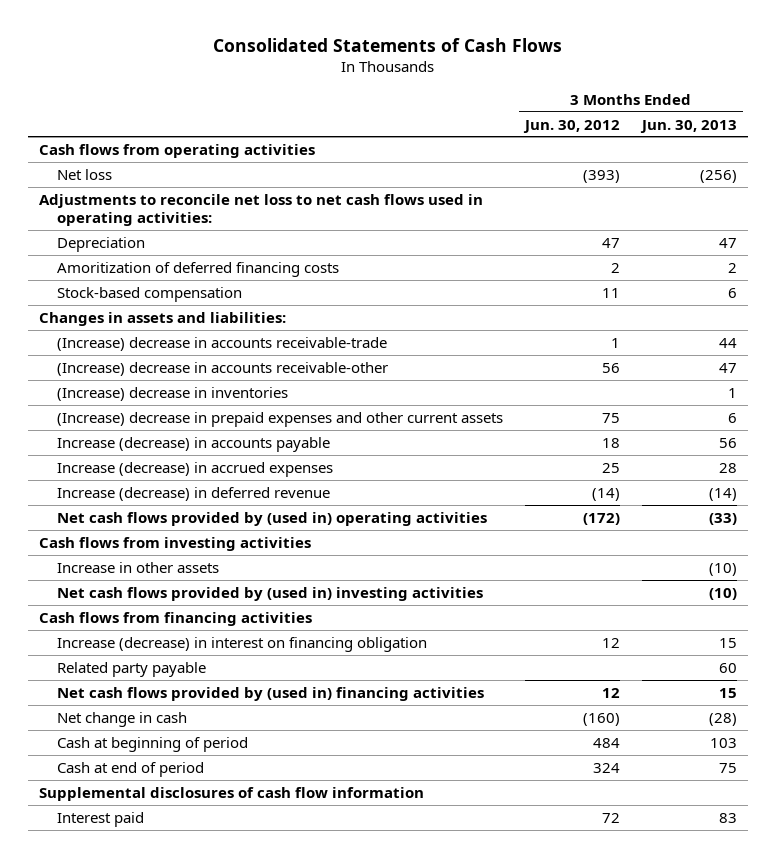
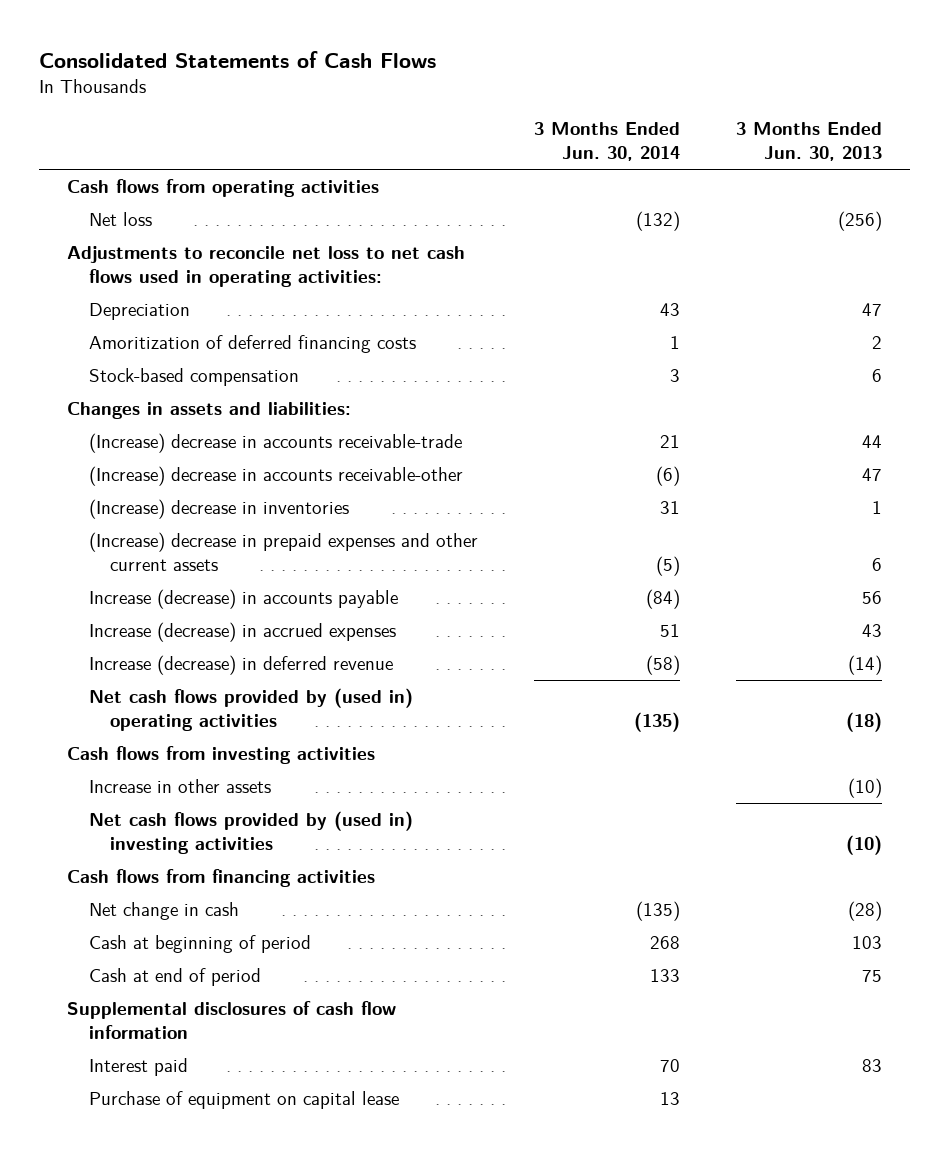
- | 3 Months Ended Jun. 30, 2012 | 3 Months Ended Jun. 30, 2013
+ | 3 Months Ended Jun. 30, 2014 | 3 Months Ended Jun. 30, 2013
- Increase (decrease) in accrued expenses | 25 | 28
+ Increase (decrease) in accrued expenses | 51 | 43
- Net cash flows provided by (used in) operating activities | (172) | (33)
+ Net cash flows provided by (used in) operating activities | (135) | (18)
- Increase (decrease) in interest on financing obligation | 12 | 15
- Related party payable | | 60
- Net cash flows provided by (used in) financing activities | 12 | 15
+ Purchase of equipment on capital lease | 13 |

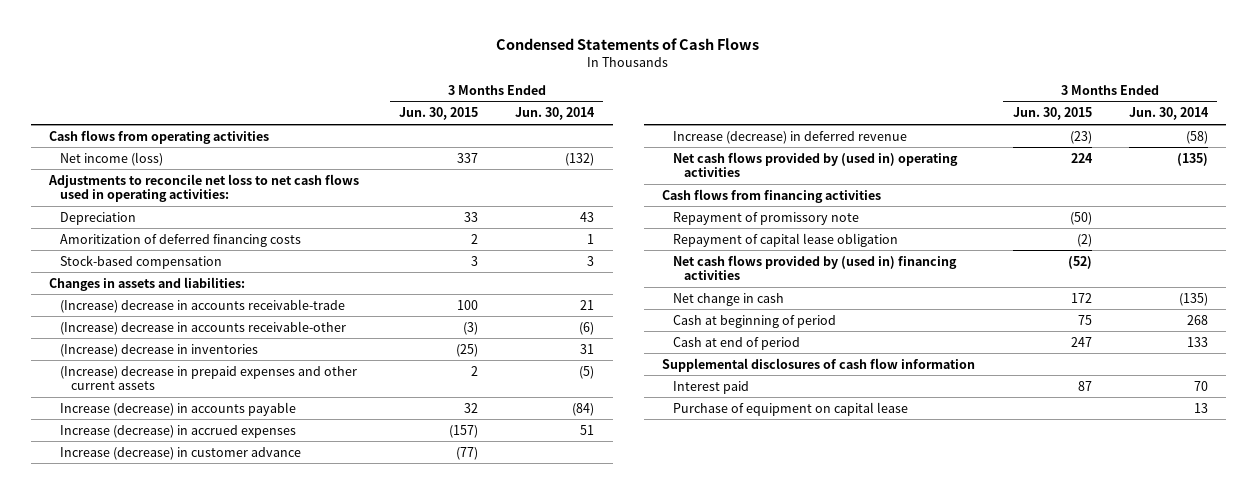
- Consolidated Statements of Cash Flows
+ Condensed Statements of Cash Flows
- | 3 Months Ended Jun. 30, 2014 | 3 Months Ended Jun. 30, 2013
+ | 3 Months Ended Jun. 30, 2015 | 3 Months Ended Jun. 30, 2014
- Net loss | (132) | (256)
+ Net income (loss) | 337 | (132)
+ Increase (decrease) in customer advance | (77) |
- Cash flows from investing activities
- Increase in other assets | | (10)
- Net cash flows provided by (used in) investing activities | | (10)
+ Repayment of promissory note | (50) |
+ Repayment of capital lease obligation | (2) |
+ Net cash flows provided by (used in) financing activities | (52) |

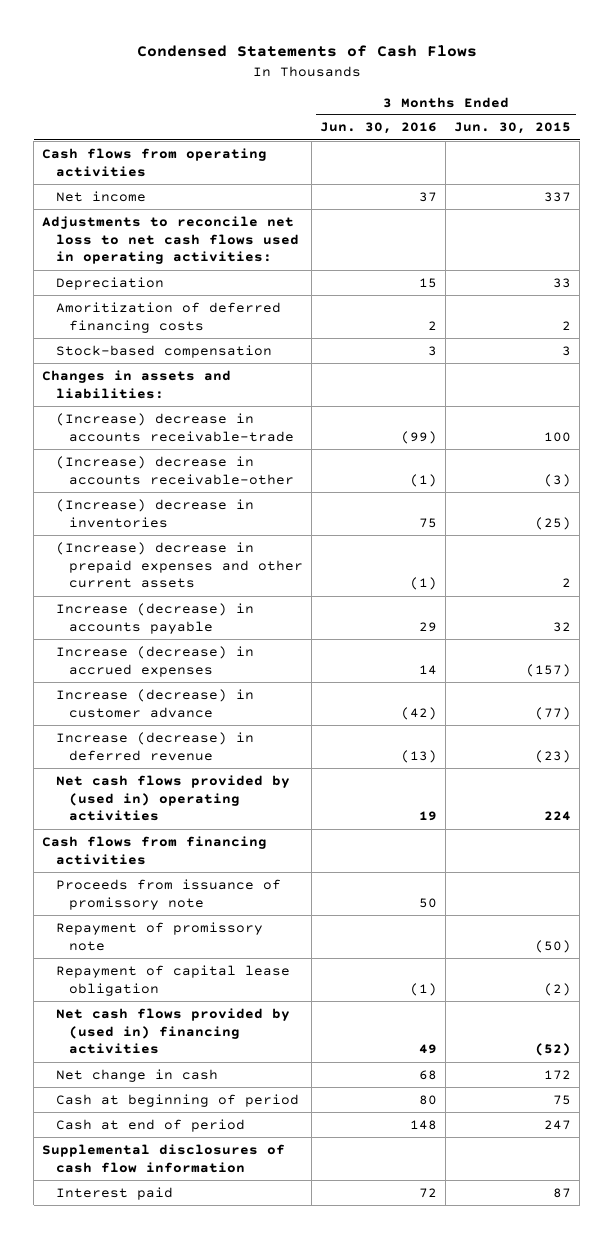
- | 3 Months Ended Jun. 30, 2015 | 3 Months Ended Jun. 30, 2014
+ | 3 Months Ended Jun. 30, 2016 | 3 Months Ended Jun. 30, 2015
- Net income (loss) | 337 | (132)
+ Net income | 37 | 337
+ Proceeds from issuance of promissory note | 50 |
- Purchase of equipment on capital lease | | 13

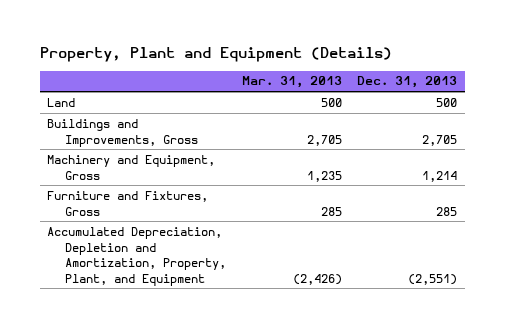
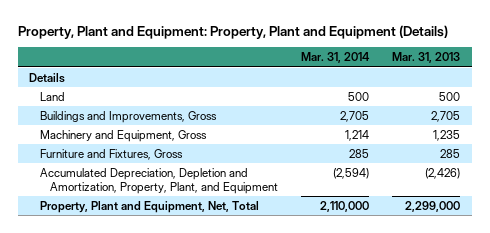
- Property, Plant and Equipment (Details)
+ Property, Plant and Equipment: Property, Plant and Equipment (Details)
- | Mar. 31, 2013 | Dec. 31, 2013
+ | Mar. 31, 2014 | Mar. 31, 2013
+ Details
+ Property, Plant and Equipment, Net, Total | 2,110,000 | 2,299,000

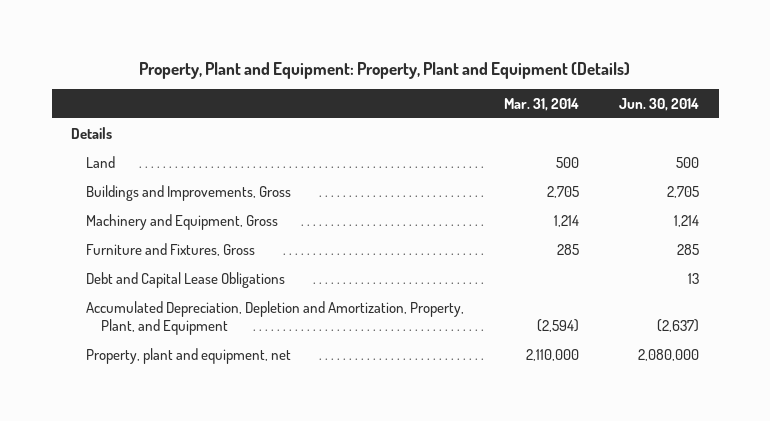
- | Mar. 31, 2014 | Mar. 31, 2013
+ | Mar. 31, 2014 | Jun. 30, 2014
+ Debt and Capital Lease Obligations | | 13
- Property, Plant and Equipment, Net, Total | 2,110,000 | 2,299,000
+ Property, plant and equipment, net | 2,110,000 | 2,080,000

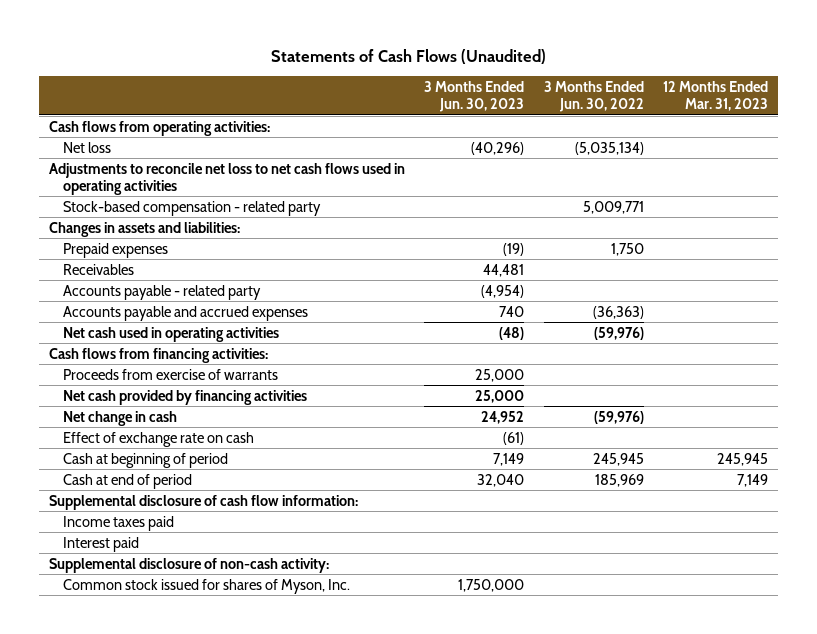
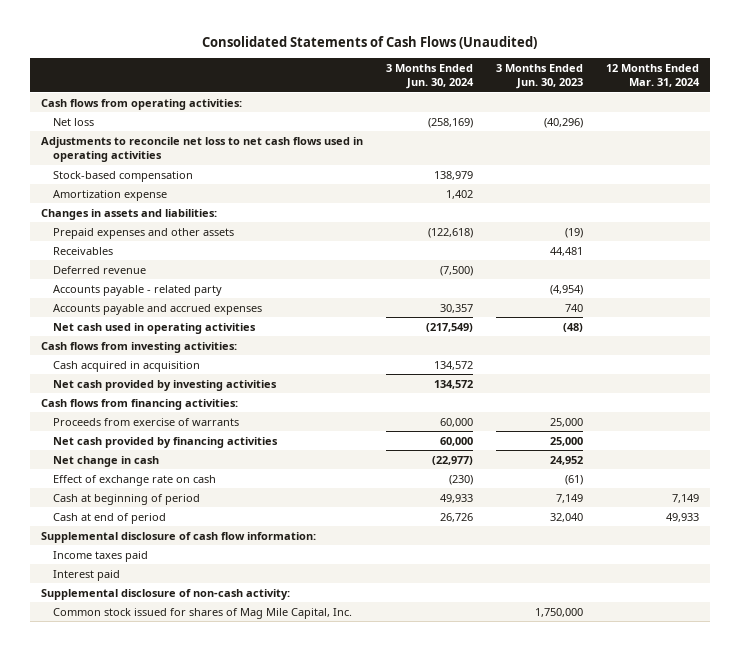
- Statements of Cash Flows (Unaudited)
+ Consolidated Statements of Cash Flows (Unaudited)
- | 3 Months Ended Jun. 30, 2023 | 3 Months Ended Jun. 30, 2022 | 12 Months Ended Mar. 31, 2023
+ | 3 Months Ended Jun. 30, 2024 | 3 Months Ended Jun. 30, 2023 | 12 Months Ended Mar. 31, 2024
- Stock-based compensation - related party | | 5,009,771 |
+ Stock-based compensation | 138,979 | |
+ Amortization expense | 1,402 | |
- Prepaid expenses | (19) | 1,750 |
+ Prepaid expenses and other assets | (122,618) | (19) |
+ Deferred revenue | (7,500) | |
+ Cash flows from investing activities:
+ Cash acquired in acquisition | 134,572 | |
+ Net cash provided by investing activities | 134,572 | |
- Common stock issued for shares of Myson, Inc. | 1,750,000 | |
+ Common stock issued for shares of Mag Mile Capital, Inc. | | 1,750,000 |

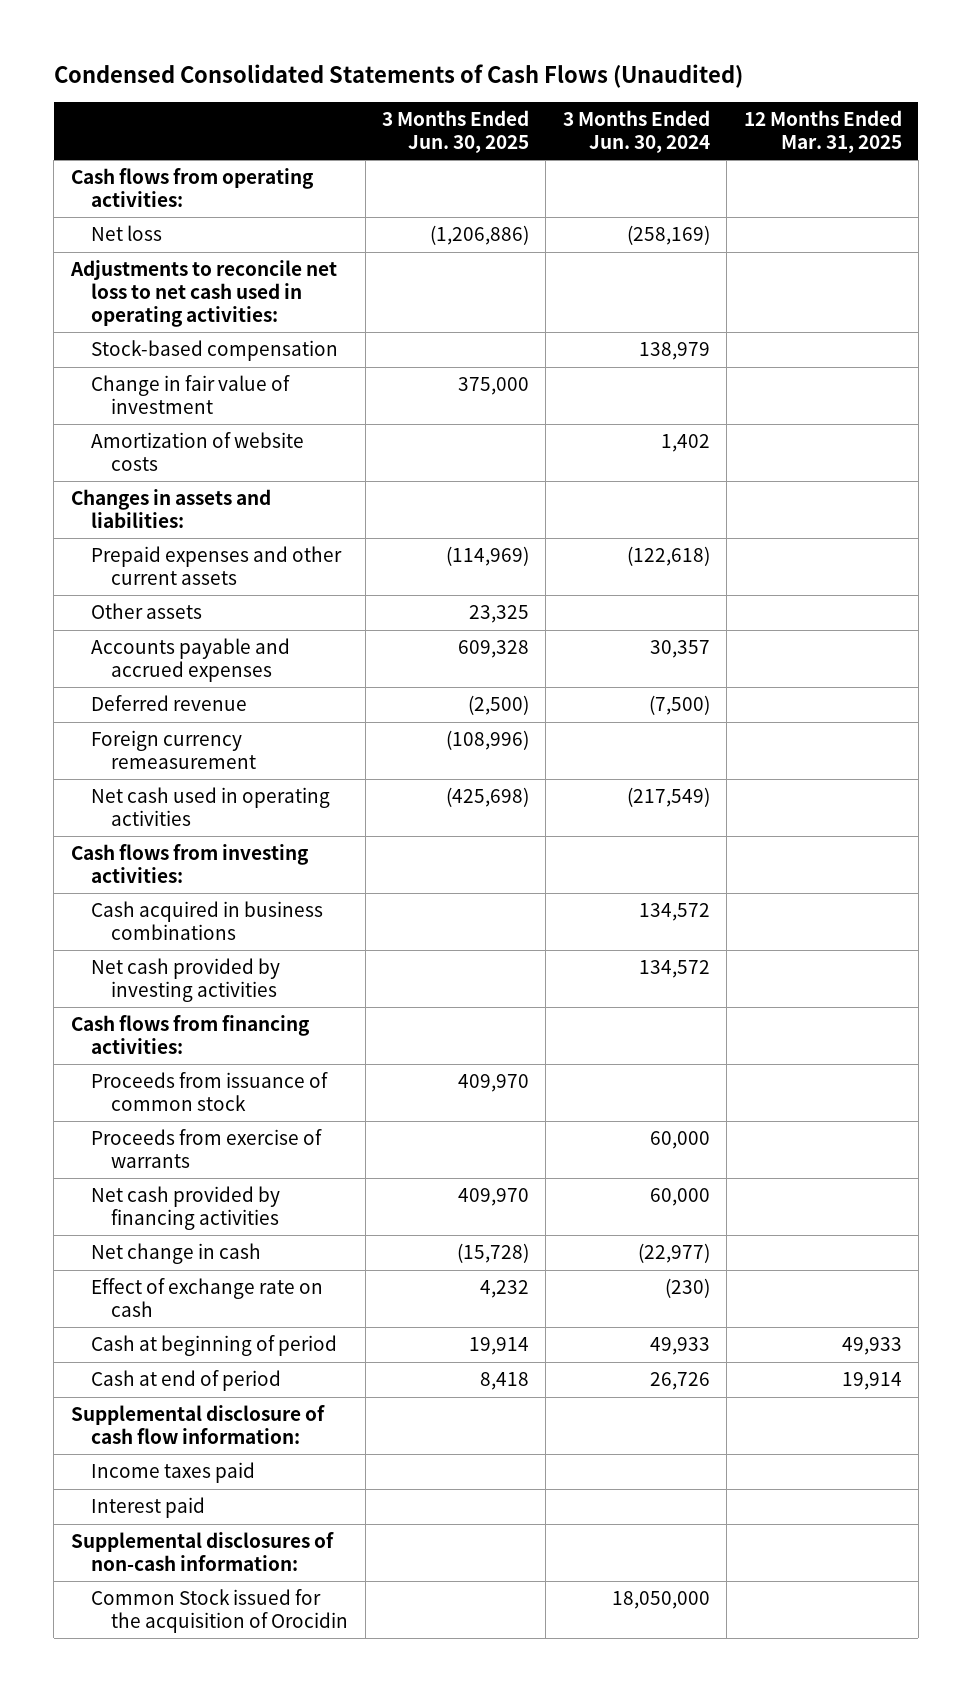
- Consolidated Statements of Cash Flows (Unaudited)
+ Condensed Consolidated Statements of Cash Flows (Unaudited)
- | 3 Months Ended Jun. 30, 2024 | 3 Months Ended Jun. 30, 2023 | 12 Months Ended Mar. 31, 2024
+ | 3 Months Ended Jun. 30, 2025 | 3 Months Ended Jun. 30, 2024 | 12 Months Ended Mar. 31, 2025
- Adjustments to reconcile net loss to net cash flows used in operating activities
+ Adjustments to reconcile net loss to net cash used in operating activities:
- Amortization expense | 1,402 | |
+ Change in fair value of investment | 375,000 | |
+ Amortization of website costs | | 1,402 |
- Prepaid expenses and other assets | (122,618) | (19) |
- Receivables | | 44,481 |
- Accounts payable - related party | | (4,954) |
+ Prepaid expenses and other current assets | (114,969) | (122,618) |
+ Other assets | 23,325 | |
moved down: Deferred revenue | (2,500) | (7,500) |
+ Foreign currency remeasurement | (108,996) | |
- Cash acquired in acquisition | 134,572 | |
+ Cash acquired in business combinations | | 134,572 |
+ Proceeds from issuance of common stock | 409,970 | |
- Supplemental disclosure of non-cash activity:
- Common stock issued for shares of Mag Mile Capital, Inc. | | 1,750,000 |
+ Supplemental disclosures of non-cash information:
+ Common Stock issued for the acquisition of Orocidin | | 18,050,000 |

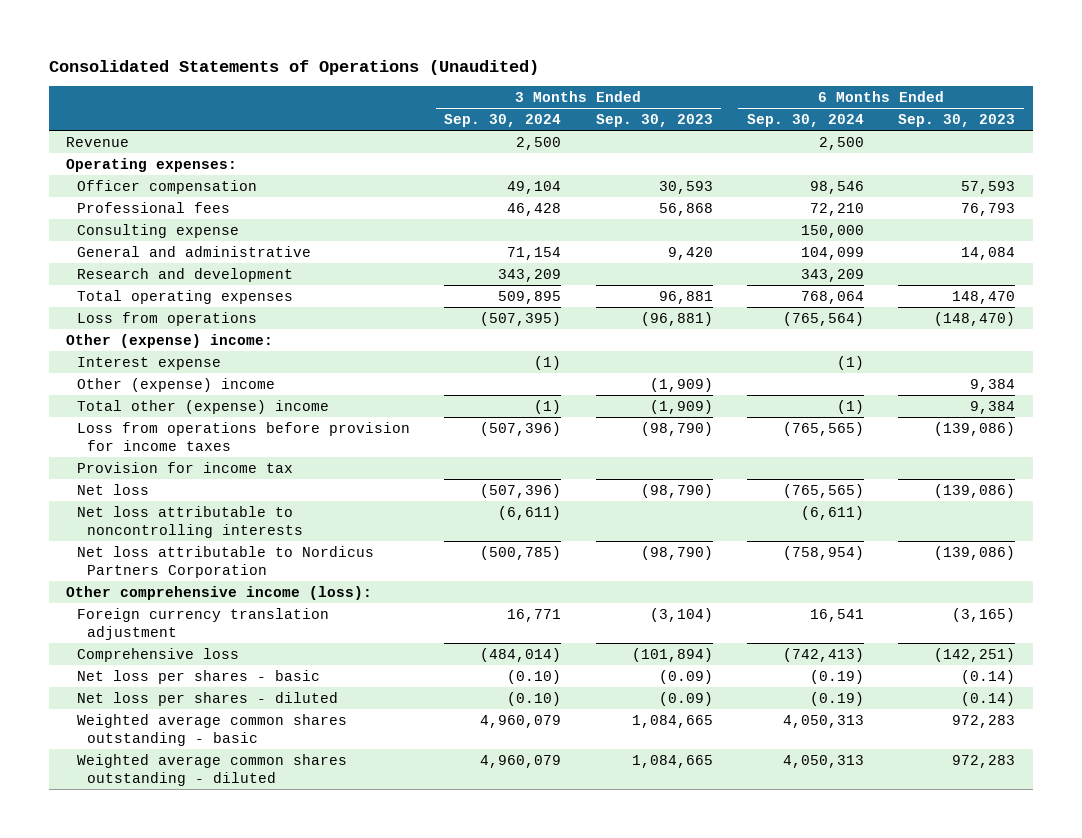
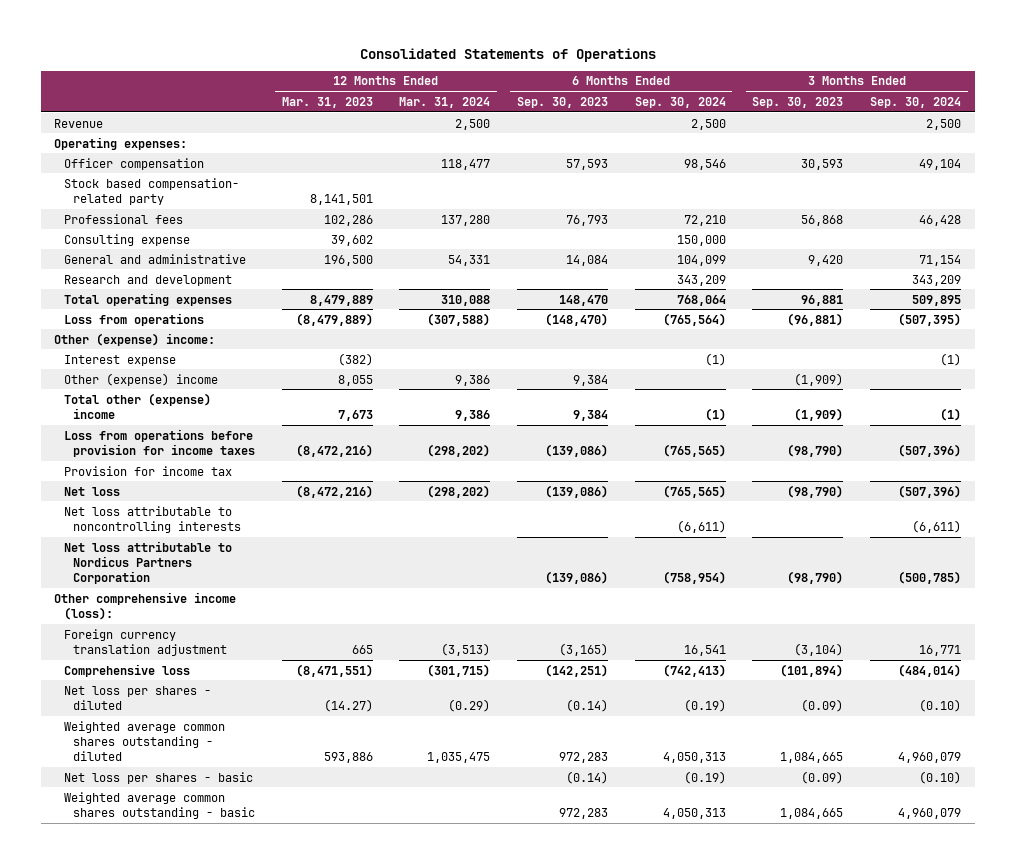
- Consolidated Statements of Operations (Unaudited)
+ Consolidated Statements of Operations
- | 3 Months Ended Sep. 30, 2024 | 3 Months Ended Sep. 30, 2023 | 6 Months Ended Sep. 30, 2024 | 6 Months Ended Sep. 30, 2023
+ | 12 Months Ended Mar. 31, 2023 | 12 Months Ended Mar. 31, 2024 | 6 Months Ended Sep. 30, 2023 | 6 Months Ended Sep. 30, 2024 | 3 Months Ended Sep. 30, 2023 | 3 Months Ended Sep. 30, 2024
+ Stock based compensation- related party | 8,141,501 | | | | |
moved down: Net loss per shares - basic | | | (0.14) | (0.19) | (0.09) | (0.10)
moved down: Weighted average common shares outstanding - basic | | | 972,283 | 4,050,313 | 1,084,665 | 4,960,079

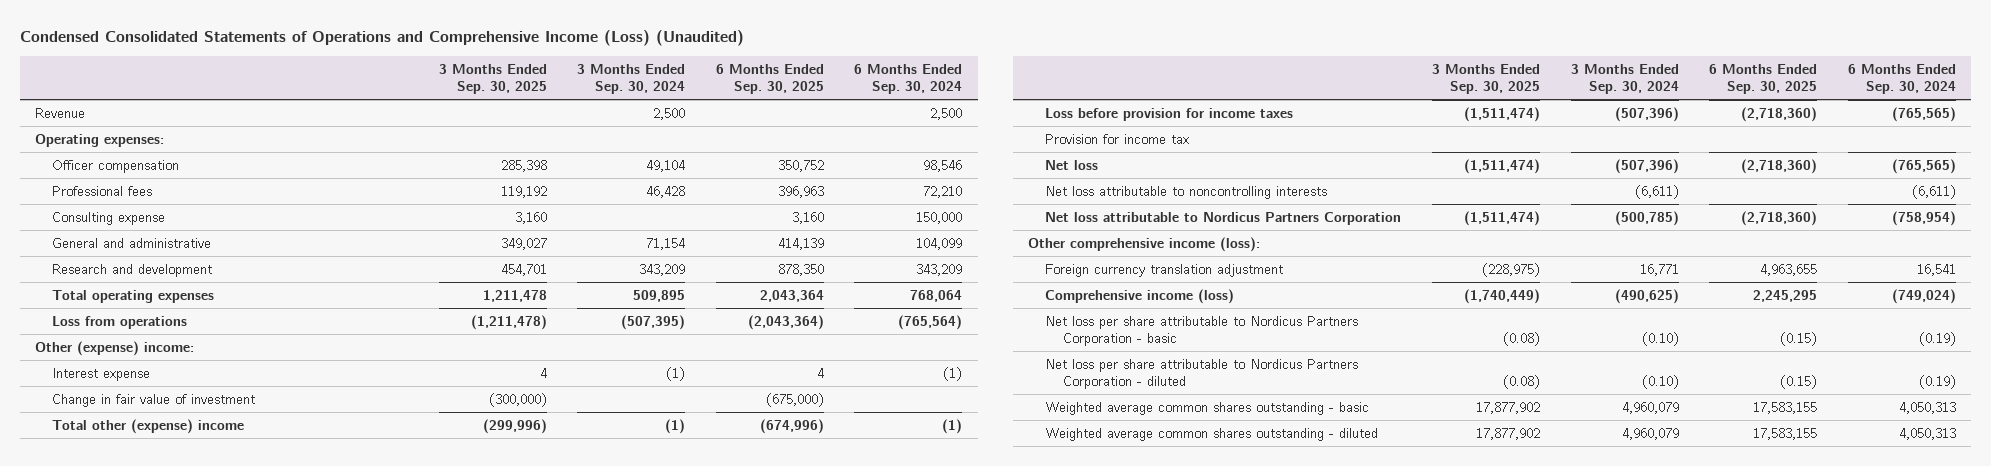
- Consolidated Statements of Operations
+ Condensed Consolidated Statements of Operations and Comprehensive Income (Loss) (Unaudited)
- | 12 Months Ended Mar. 31, 2023 | 12 Months Ended Mar. 31, 2024 | 6 Months Ended Sep. 30, 2023 | 6 Months Ended Sep. 30, 2024 | 3 Months Ended Sep. 30, 2023 | 3 Months Ended Sep. 30, 2024
+ | 3 Months Ended Sep. 30, 2025 | 3 Months Ended Sep. 30, 2024 | 6 Months Ended Sep. 30, 2025 | 6 Months Ended Sep. 30, 2024
- Stock based compensation- related party | 8,141,501 | | | | |
- Other (expense) income | 8,055 | 9,386 | 9,384 | | (1,909) |
+ Change in fair value of investment | (300,000) | | (675,000) |
- Loss from operations before provision for income taxes | (8,472,216) | (298,202) | (139,086) | (765,565) | (98,790) | (507,396)
+ Loss before provision for income taxes | (1,511,474) | (507,396) | (2,718,360) | (765,565)
- Comprehensive loss | (8,471,551) | (301,715) | (142,251) | (742,413) | (101,894) | (484,014)
- Net loss per shares - diluted | (14.27) | (0.29) | (0.14) | (0.19) | (0.09) | (0.10)
- Net loss per shares - basic | | | (0.14) | (0.19) | (0.09) | (0.10)
+ Comprehensive income (loss) | (1,740,449) | (490,625) | 2,245,295 | (749,024)
+ Net loss per share attributable to Nordicus Partners Corporation - basic | (0.08) | (0.10) | (0.15) | (0.19)
+ Net loss per share attributable to Nordicus Partners Corporation - diluted | (0.08) | (0.10) | (0.15) | (0.19)
moved down: Weighted average common shares outstanding - diluted | 17,877,902 | 4,960,079 | 17,583,155 | 4,050,313

